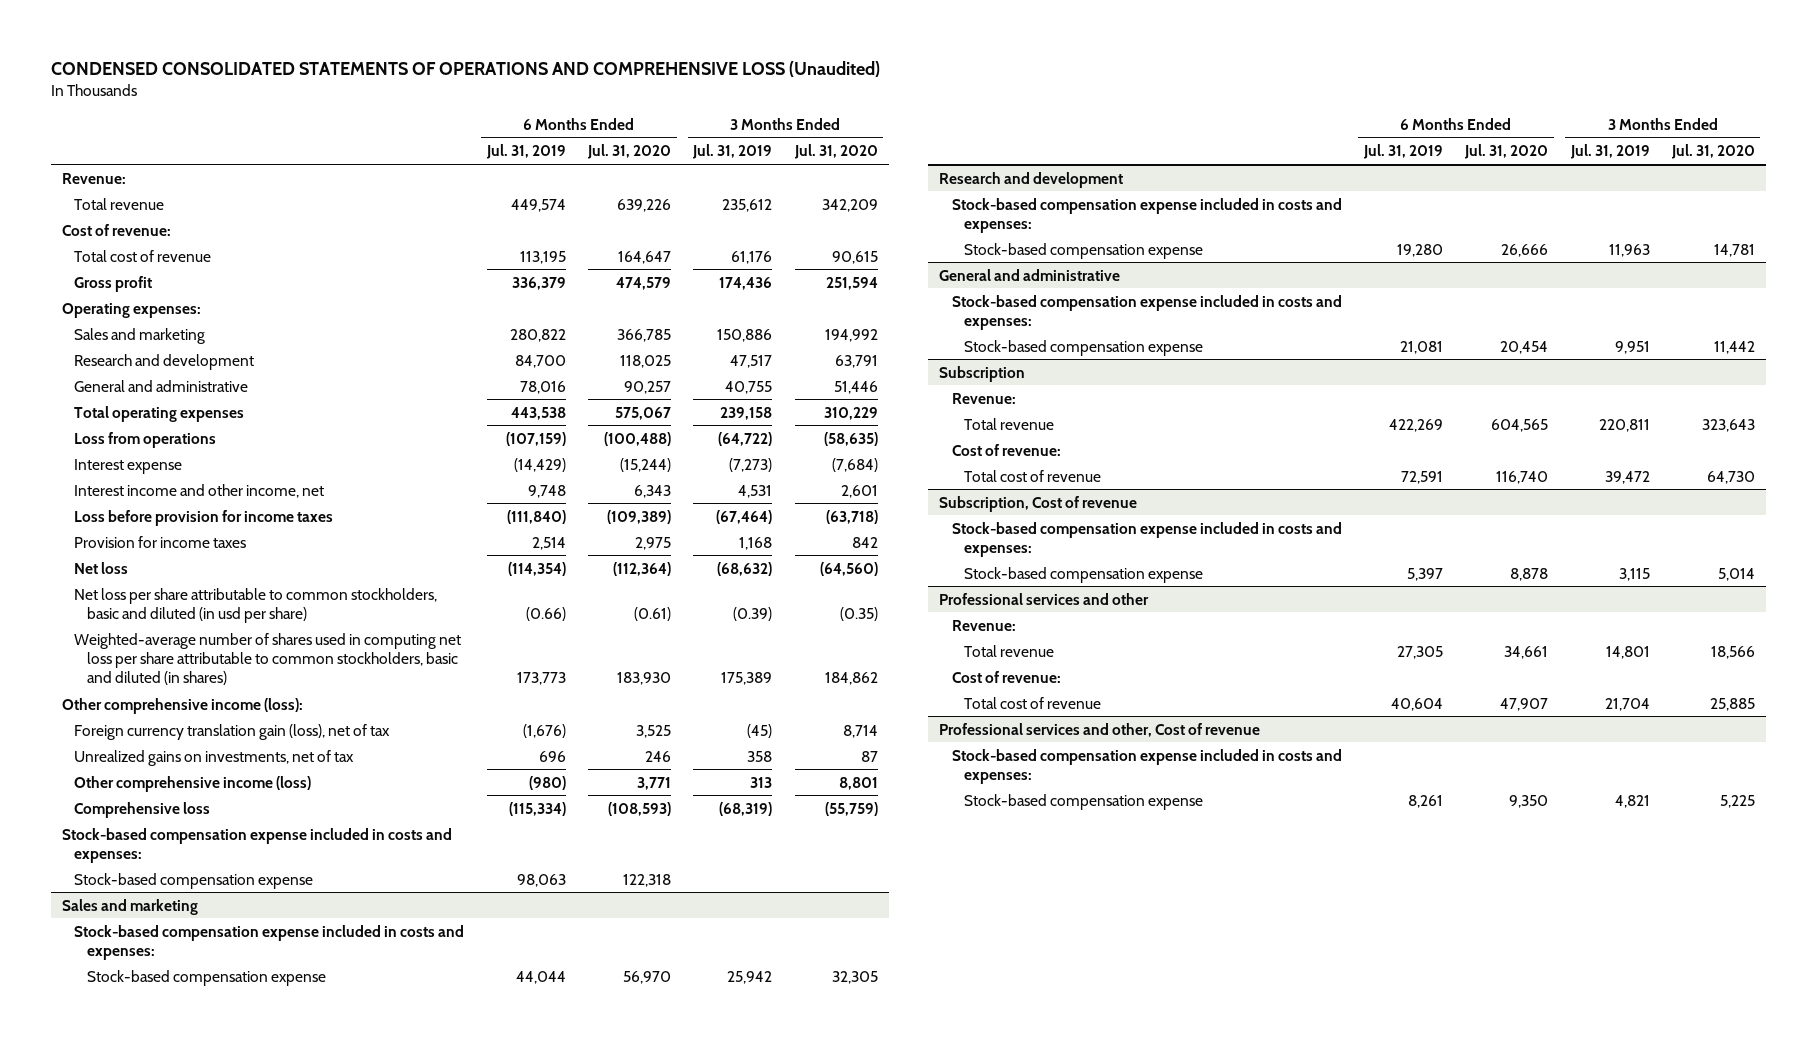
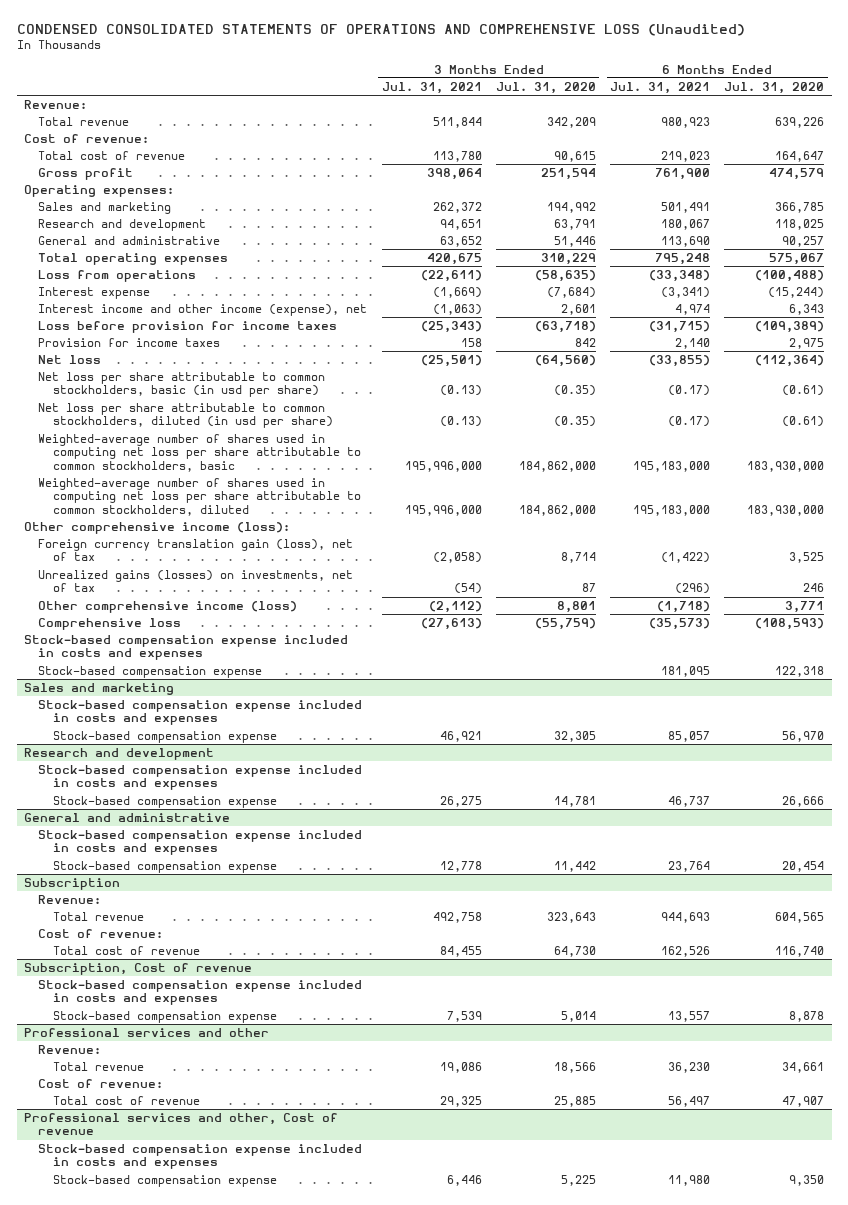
- | 6 Months Ended Jul. 31, 2019 | 6 Months Ended Jul. 31, 2020 | 3 Months Ended Jul. 31, 2019 | 3 Months Ended Jul. 31, 2020
+ | 3 Months Ended Jul. 31, 2021 | 3 Months Ended Jul. 31, 2020 | 6 Months Ended Jul. 31, 2021 | 6 Months Ended Jul. 31, 2020
- Interest income and other income, net | 9,748 | 6,343 | 4,531 | 2,601
+ Interest income and other income (expense), net | (1,063) | 2,601 | 4,974 | 6,343
- Net loss per share attributable to common stockholders, basic and diluted (in usd per share) | (0.66) | (0.61) | (0.39) | (0.35)
- Weighted-average number of shares used in computing net loss per share attributable to common stockholders, basic and diluted (in shares) | 173,773 | 183,930 | 175,389 | 184,862
+ Net loss per share attributable to common stockholders, basic (in usd per share) | (0.13) | (0.35) | (0.17) | (0.61)
+ Net loss per share attributable to common stockholders, diluted (in usd per share) | (0.13) | (0.35) | (0.17) | (0.61)
+ Weighted-average number of shares used in computing net loss per share attributable to common stockholders, basic | 195,996,000 | 184,862,000 | 195,183,000 | 183,930,000
+ Weighted-average number of shares used in computing net loss per share attributable to common stockholders, diluted | 195,996,000 | 184,862,000 | 195,183,000 | 183,930,000
- Unrealized gains on investments, net of tax | 696 | 246 | 358 | 87
+ Unrealized gains (losses) on investments, net of tax | (54) | 87 | (296) | 246
- Stock-based compensation expense included in costs and expenses:
+ Stock-based compensation expense included in costs and expenses
@ Sales and marketing
- Stock-based compensation expense included in costs and expenses:
+ Stock-based compensation expense included in costs and expenses
@ Research and development
- Stock-based compensation expense included in costs and expenses:
+ Stock-based compensation expense included in costs and expenses
@ General and administrative
- Stock-based compensation expense included in costs and expenses:
+ Stock-based compensation expense included in costs and expenses
@ Subscription, Cost of revenue
- Stock-based compensation expense included in costs and expenses:
+ Stock-based compensation expense included in costs and expenses
@ Professional services and other, Cost of revenue
- Stock-based compensation expense included in costs and expenses:
+ Stock-based compensation expense included in costs and expenses

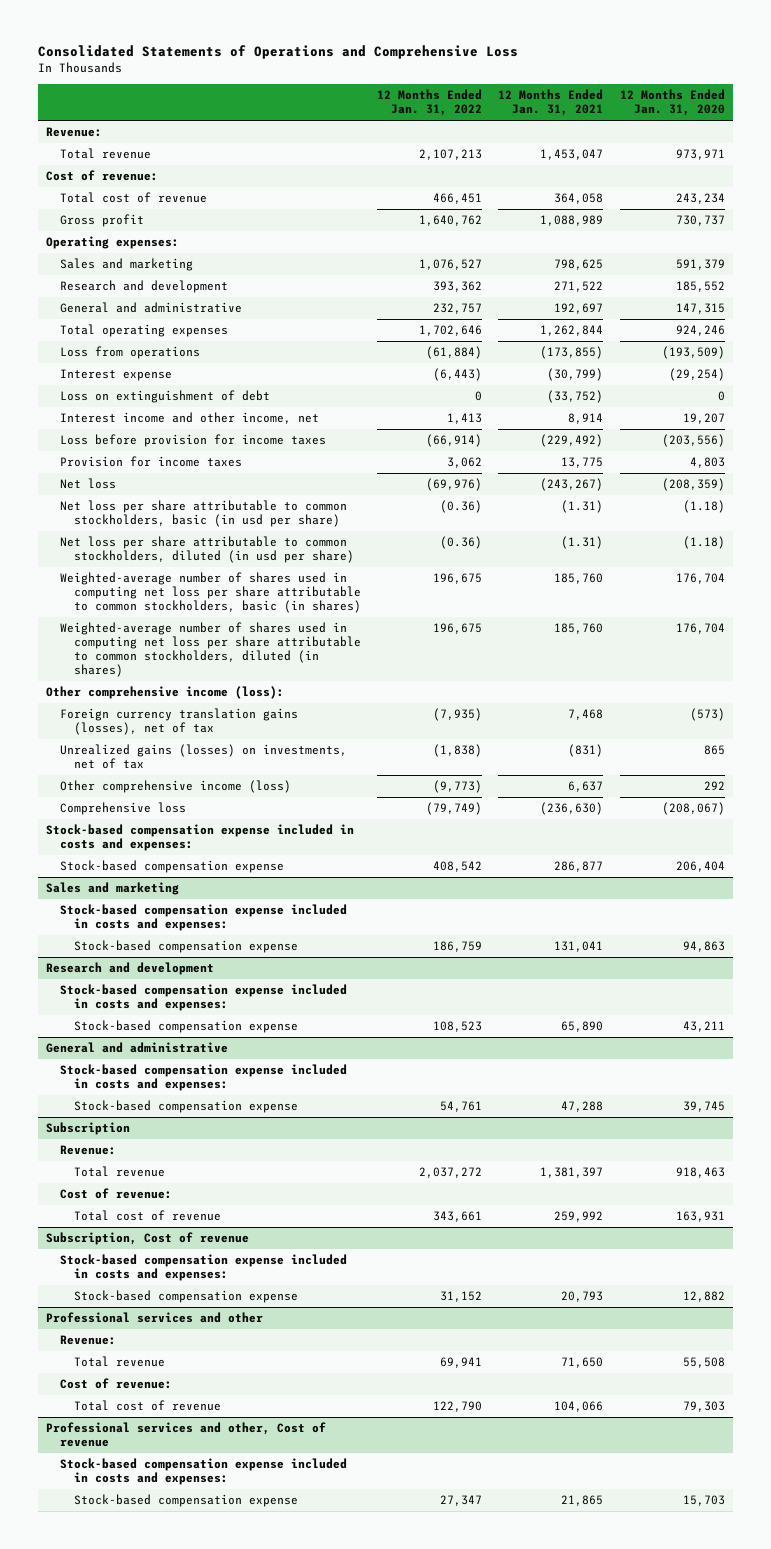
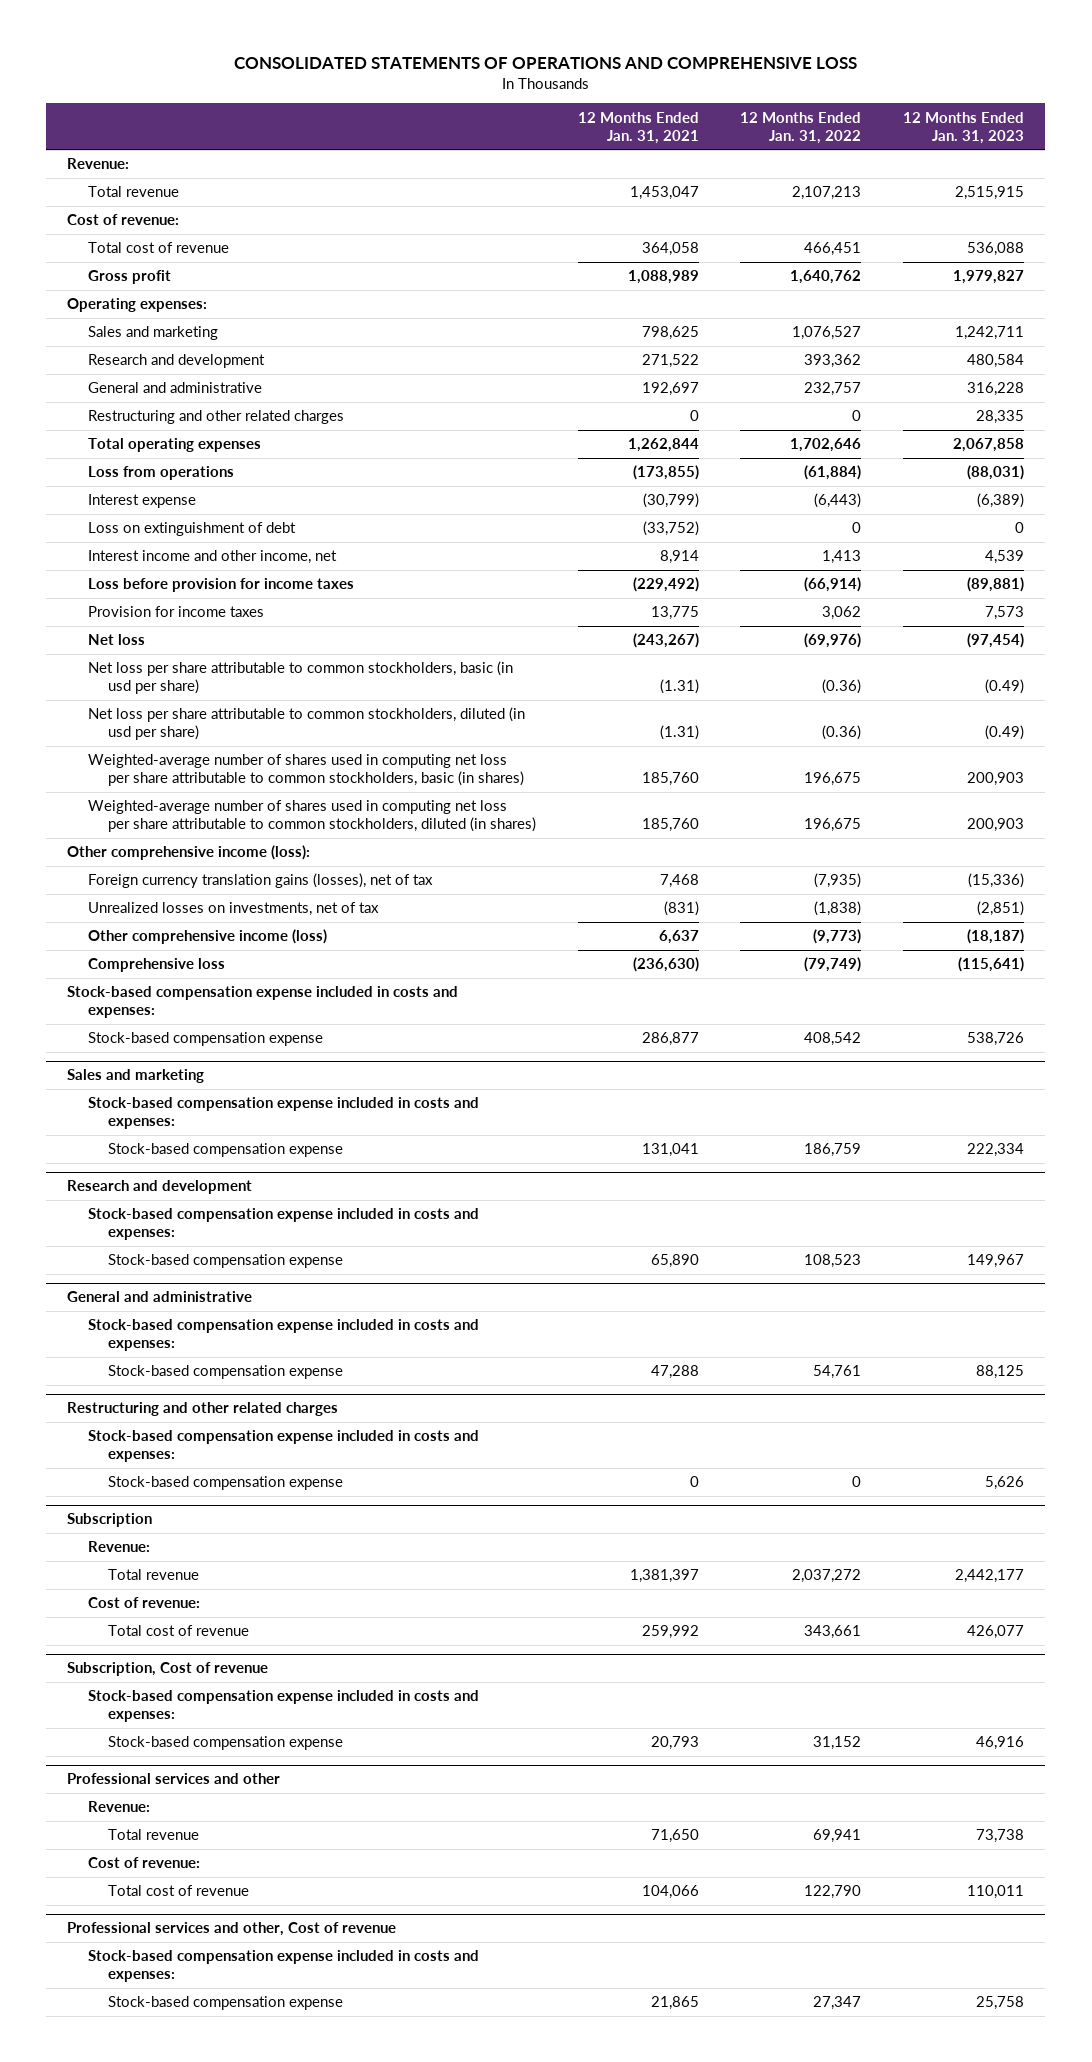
- Consolidated Statements of Operations and Comprehensive Loss
+ CONSOLIDATED STATEMENTS OF OPERATIONS AND COMPREHENSIVE LOSS
- | 12 Months Ended Jan. 31, 2022 | 12 Months Ended Jan. 31, 2021 | 12 Months Ended Jan. 31, 2020
+ | 12 Months Ended Jan. 31, 2021 | 12 Months Ended Jan. 31, 2022 | 12 Months Ended Jan. 31, 2023
+ Restructuring and other related charges | 0 | 0 | 28,335
- Unrealized gains (losses) on investments, net of tax | (1,838) | (831) | 865
+ Unrealized losses on investments, net of tax | (831) | (1,838) | (2,851)
+ Restructuring and other related charges
+ Stock-based compensation expense included in costs and expenses:
+ Stock-based compensation expense | 0 | 0 | 5,626

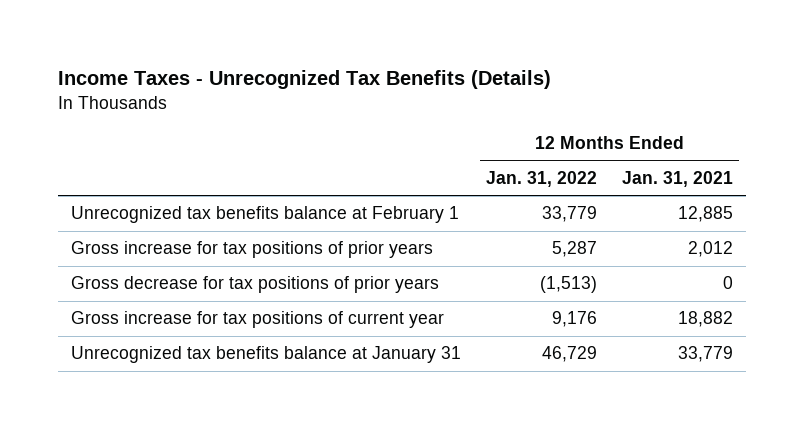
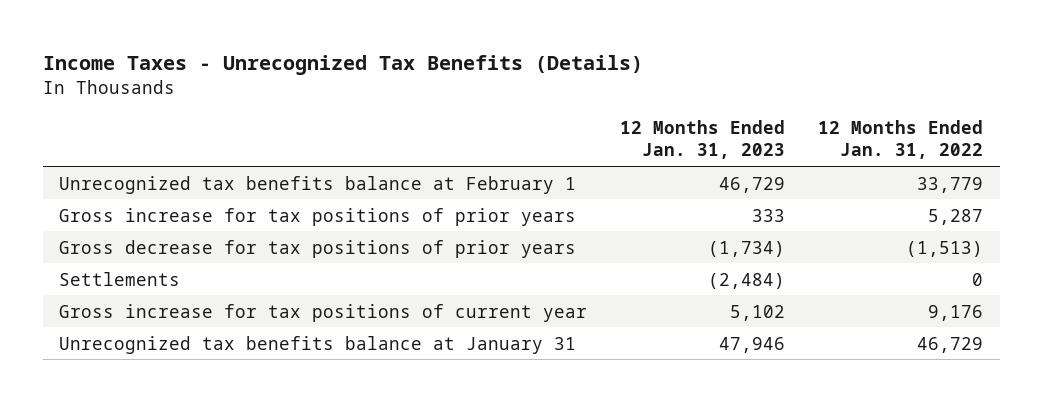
- | 12 Months Ended Jan. 31, 2022 | 12 Months Ended Jan. 31, 2021
+ | 12 Months Ended Jan. 31, 2023 | 12 Months Ended Jan. 31, 2022
+ Settlements | (2,484) | 0

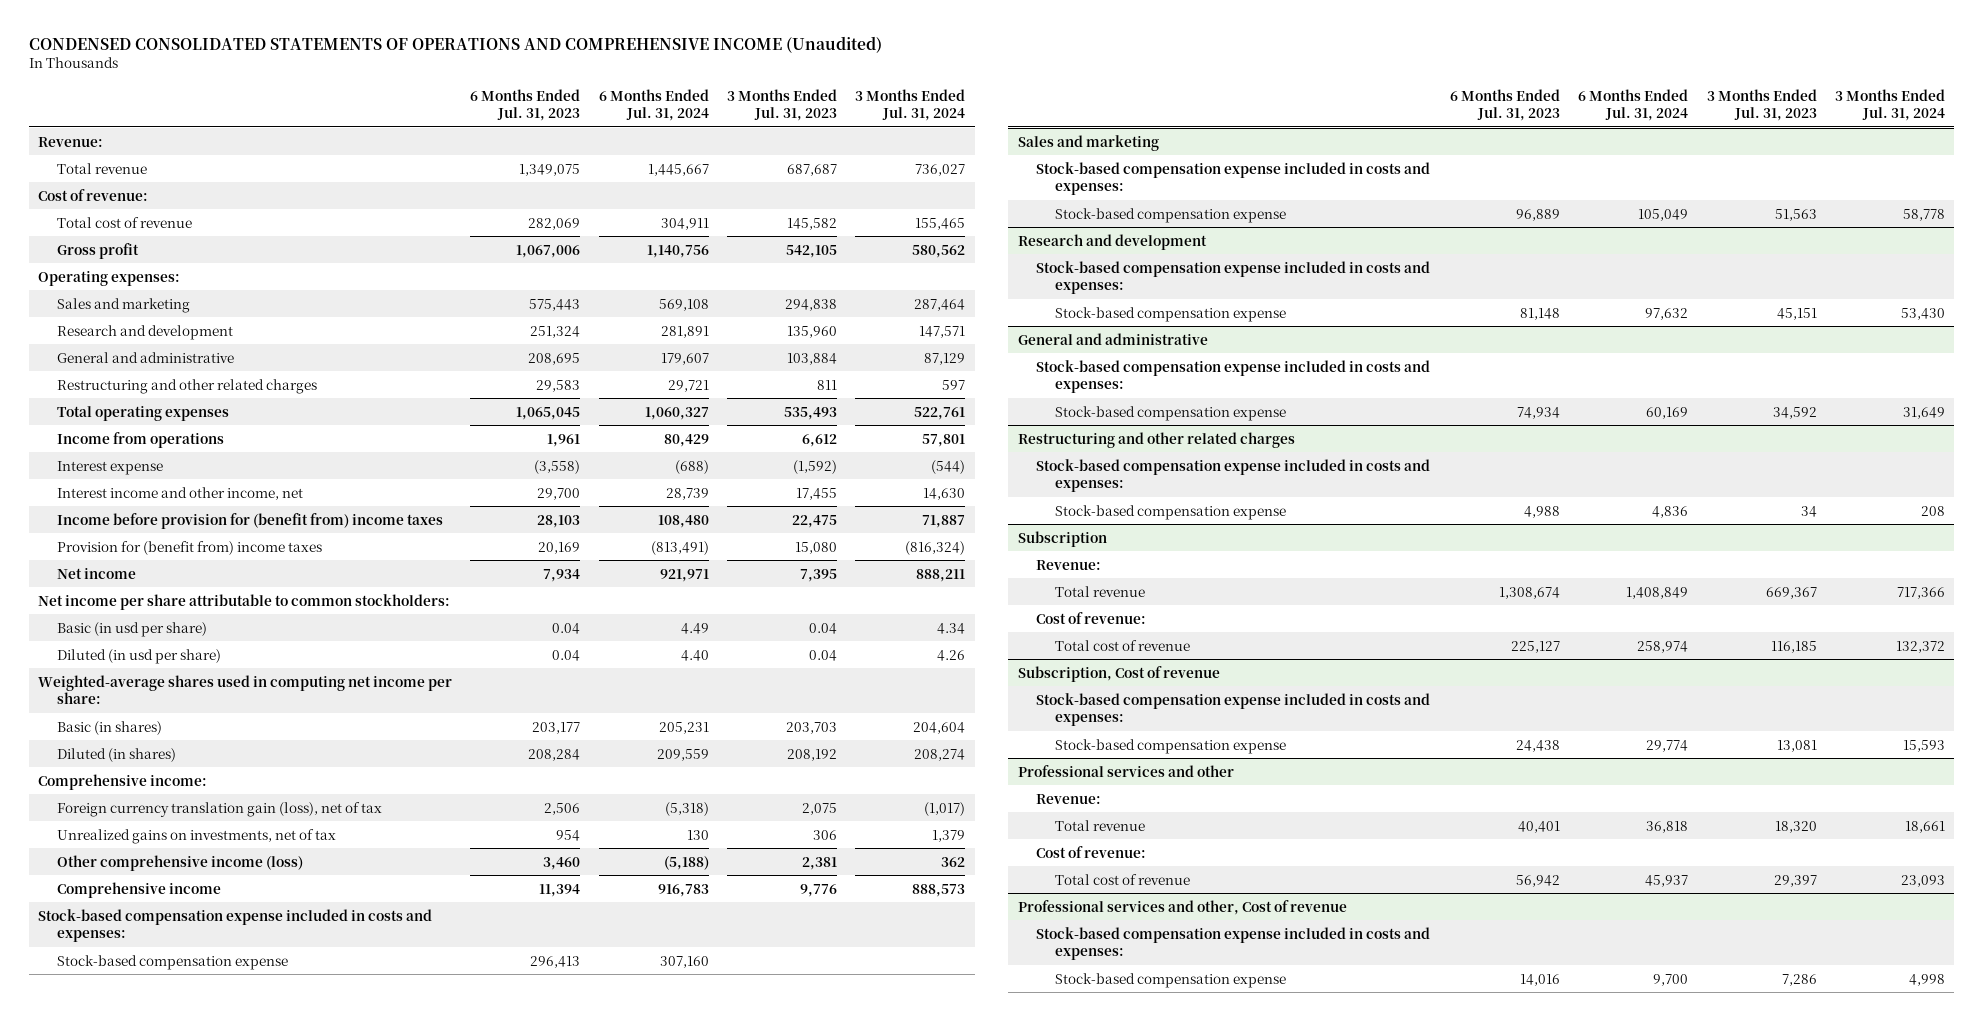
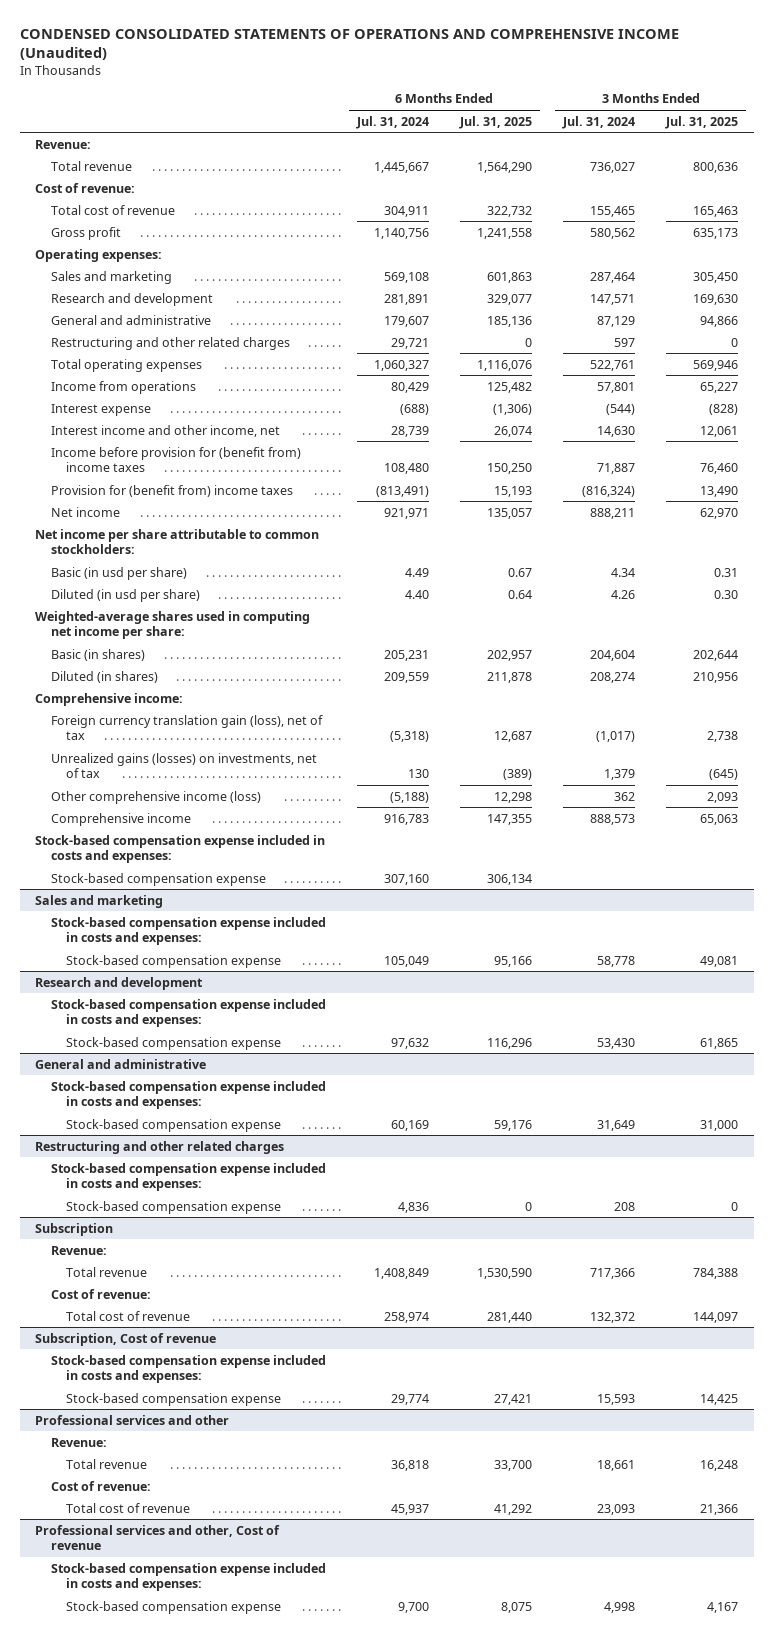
- | 6 Months Ended Jul. 31, 2023 | 6 Months Ended Jul. 31, 2024 | 3 Months Ended Jul. 31, 2023 | 3 Months Ended Jul. 31, 2024
+ | 6 Months Ended Jul. 31, 2024 | 6 Months Ended Jul. 31, 2025 | 3 Months Ended Jul. 31, 2024 | 3 Months Ended Jul. 31, 2025
- Unrealized gains on investments, net of tax | 954 | 130 | 306 | 1,379
+ Unrealized gains (losses) on investments, net of tax | 130 | (389) | 1,379 | (645)

